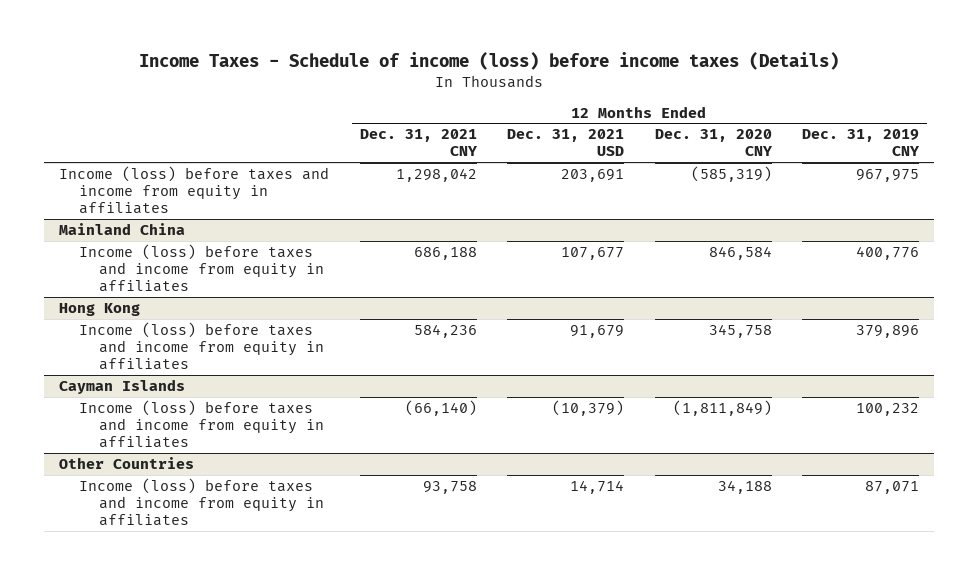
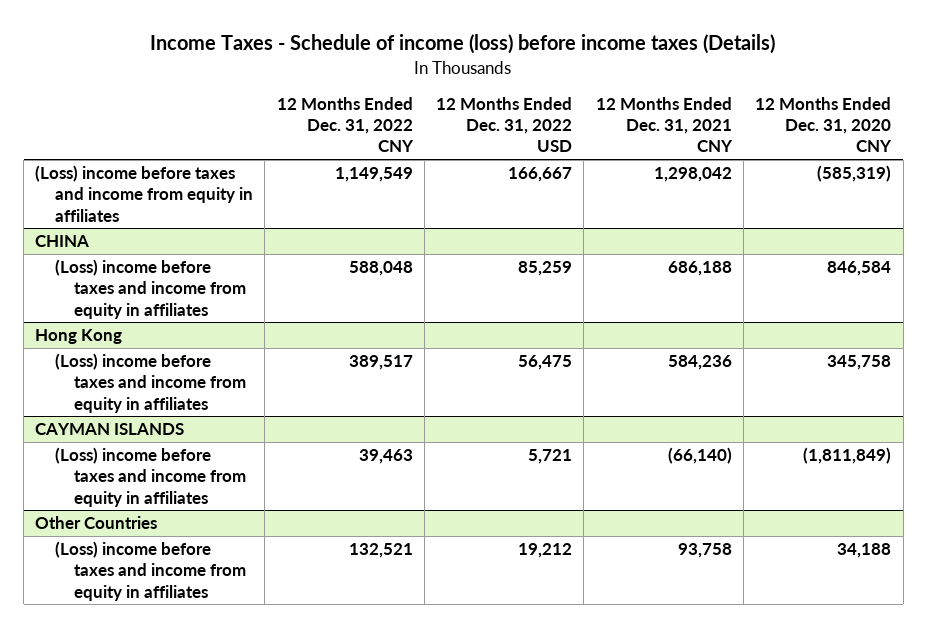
- | 12 Months Ended Dec. 31, 2021 CNY | 12 Months Ended Dec. 31, 2021 USD | 12 Months Ended Dec. 31, 2020 CNY | 12 Months Ended Dec. 31, 2019 CNY
+ | 12 Months Ended Dec. 31, 2022 CNY | 12 Months Ended Dec. 31, 2022 USD | 12 Months Ended Dec. 31, 2021 CNY | 12 Months Ended Dec. 31, 2020 CNY
- Income (loss) before taxes and income from equity in affiliates | 1,298,042 | 203,691 | (585,319) | 967,975
- Mainland China
- Income (loss) before taxes and income from equity in affiliates | 686,188 | 107,677 | 846,584 | 400,776
+ (Loss) income before taxes and income from equity in affiliates | 1,149,549 | 166,667 | 1,298,042 | (585,319)
+ CHINA
+ (Loss) income before taxes and income from equity in affiliates | 588,048 | 85,259 | 686,188 | 846,584
@ Hong Kong
- Income (loss) before taxes and income from equity in affiliates | 584,236 | 91,679 | 345,758 | 379,896
- Cayman Islands
- Income (loss) before taxes and income from equity in affiliates | (66,140) | (10,379) | (1,811,849) | 100,232
@ Hong Kong
+ (Loss) income before taxes and income from equity in affiliates | 389,517 | 56,475 | 584,236 | 345,758
+ CAYMAN ISLANDS
+ (Loss) income before taxes and income from equity in affiliates | 39,463 | 5,721 | (66,140) | (1,811,849)
@ Other Countries
- Income (loss) before taxes and income from equity in affiliates | 93,758 | 14,714 | 34,188 | 87,071
+ (Loss) income before taxes and income from equity in affiliates | 132,521 | 19,212 | 93,758 | 34,188

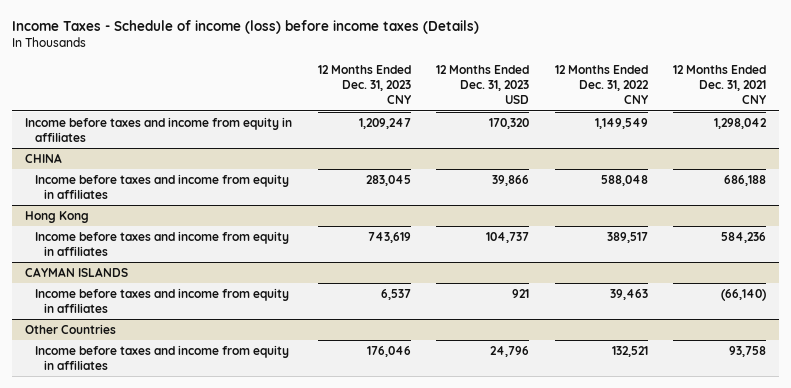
- | 12 Months Ended Dec. 31, 2022 CNY | 12 Months Ended Dec. 31, 2022 USD | 12 Months Ended Dec. 31, 2021 CNY | 12 Months Ended Dec. 31, 2020 CNY
+ | 12 Months Ended Dec. 31, 2023 CNY | 12 Months Ended Dec. 31, 2023 USD | 12 Months Ended Dec. 31, 2022 CNY | 12 Months Ended Dec. 31, 2021 CNY
- (Loss) income before taxes and income from equity in affiliates | 1,149,549 | 166,667 | 1,298,042 | (585,319)
+ Income before taxes and income from equity in affiliates | 1,209,247 | 170,320 | 1,149,549 | 1,298,042
@ CHINA
- (Loss) income before taxes and income from equity in affiliates | 588,048 | 85,259 | 686,188 | 846,584
+ Income before taxes and income from equity in affiliates | 283,045 | 39,866 | 588,048 | 686,188
@ Hong Kong
- (Loss) income before taxes and income from equity in affiliates | 389,517 | 56,475 | 584,236 | 345,758
+ Income before taxes and income from equity in affiliates | 743,619 | 104,737 | 389,517 | 584,236
@ CAYMAN ISLANDS
- (Loss) income before taxes and income from equity in affiliates | 39,463 | 5,721 | (66,140) | (1,811,849)
+ Income before taxes and income from equity in affiliates | 6,537 | 921 | 39,463 | (66,140)
@ Other Countries
- (Loss) income before taxes and income from equity in affiliates | 132,521 | 19,212 | 93,758 | 34,188
+ Income before taxes and income from equity in affiliates | 176,046 | 24,796 | 132,521 | 93,758

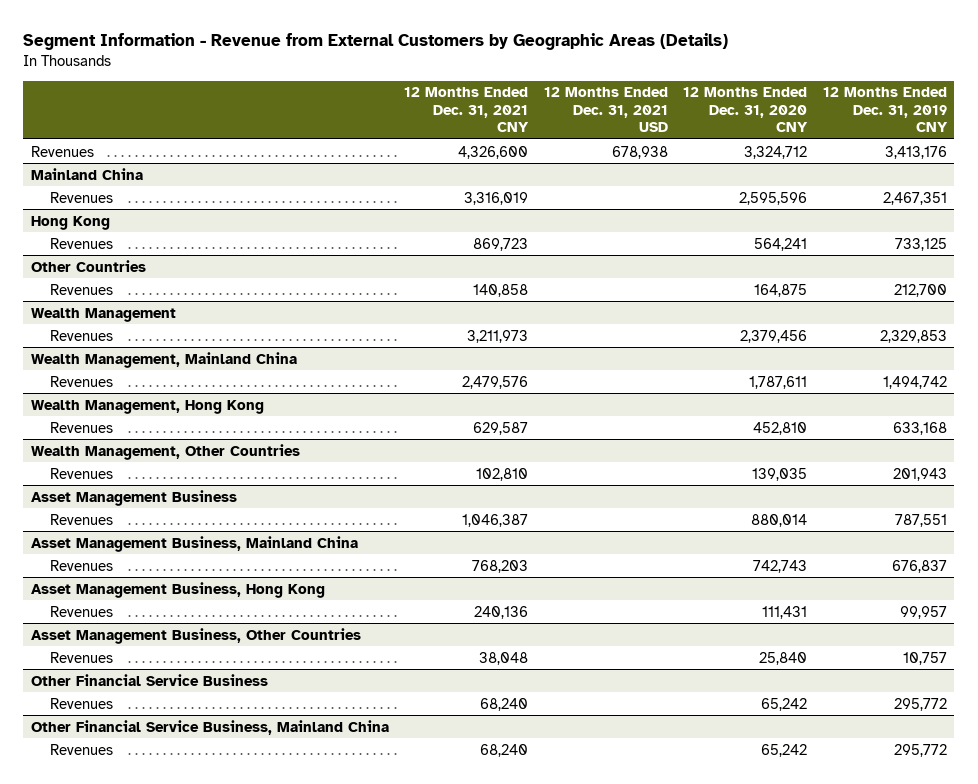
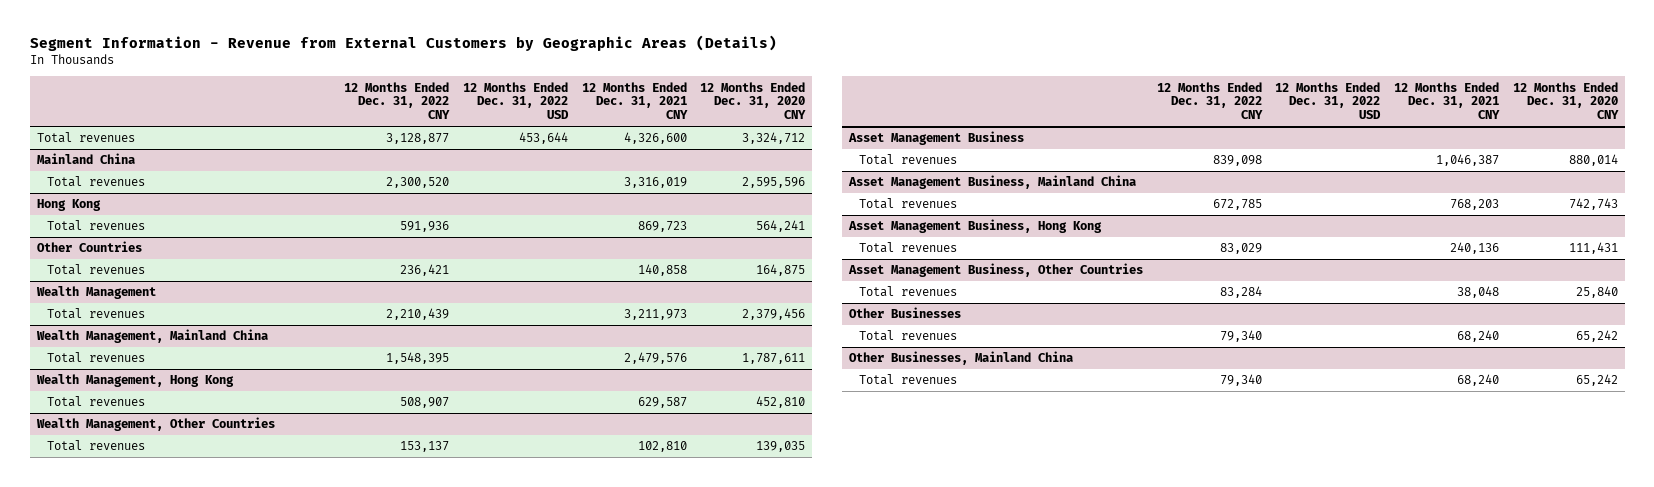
- | 12 Months Ended Dec. 31, 2021 CNY | 12 Months Ended Dec. 31, 2021 USD | 12 Months Ended Dec. 31, 2020 CNY | 12 Months Ended Dec. 31, 2019 CNY
+ | 12 Months Ended Dec. 31, 2022 CNY | 12 Months Ended Dec. 31, 2022 USD | 12 Months Ended Dec. 31, 2021 CNY | 12 Months Ended Dec. 31, 2020 CNY
- Revenues | 4,326,600 | 678,938 | 3,324,712 | 3,413,176
+ Total revenues | 3,128,877 | 453,644 | 4,326,600 | 3,324,712
@ Mainland China
- Revenues | 3,316,019 | | 2,595,596 | 2,467,351
+ Total revenues | 2,300,520 | | 3,316,019 | 2,595,596
@ Hong Kong
- Revenues | 869,723 | | 564,241 | 733,125
+ Total revenues | 591,936 | | 869,723 | 564,241
@ Other Countries
- Revenues | 140,858 | | 164,875 | 212,700
+ Total revenues | 236,421 | | 140,858 | 164,875
@ Wealth Management
- Revenues | 3,211,973 | | 2,379,456 | 2,329,853
+ Total revenues | 2,210,439 | | 3,211,973 | 2,379,456
@ Wealth Management, Mainland China
- Revenues | 2,479,576 | | 1,787,611 | 1,494,742
+ Total revenues | 1,548,395 | | 2,479,576 | 1,787,611
@ Wealth Management, Hong Kong
- Revenues | 629,587 | | 452,810 | 633,168
+ Total revenues | 508,907 | | 629,587 | 452,810
@ Wealth Management, Other Countries
- Revenues | 102,810 | | 139,035 | 201,943
+ Total revenues | 153,137 | | 102,810 | 139,035
@ Asset Management Business
- Revenues | 1,046,387 | | 880,014 | 787,551
+ Total revenues | 839,098 | | 1,046,387 | 880,014
@ Asset Management Business, Mainland China
- Revenues | 768,203 | | 742,743 | 676,837
+ Total revenues | 672,785 | | 768,203 | 742,743
@ Asset Management Business, Hong Kong
- Revenues | 240,136 | | 111,431 | 99,957
+ Total revenues | 83,029 | | 240,136 | 111,431
@ Asset Management Business, Other Countries
- Revenues | 38,048 | | 25,840 | 10,757
- Other Financial Service Business
- Revenues | 68,240 | | 65,242 | 295,772
- Other Financial Service Business, Mainland China
- Revenues | 68,240 | | 65,242 | 295,772
@ Asset Management Business, Other Countries
+ Total revenues | 83,284 | | 38,048 | 25,840
+ Other Businesses
+ Total revenues | 79,340 | | 68,240 | 65,242
+ Other Businesses, Mainland China
+ Total revenues | 79,340 | | 68,240 | 65,242

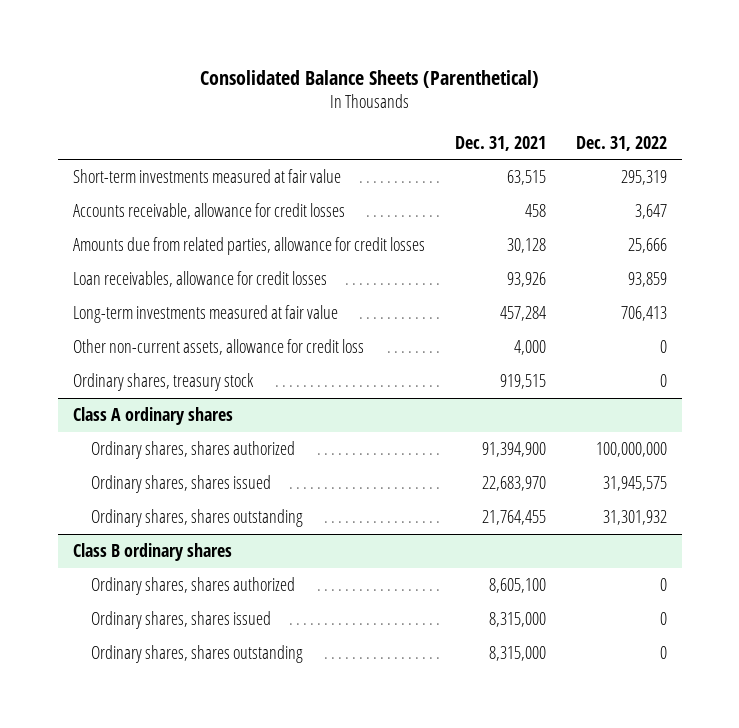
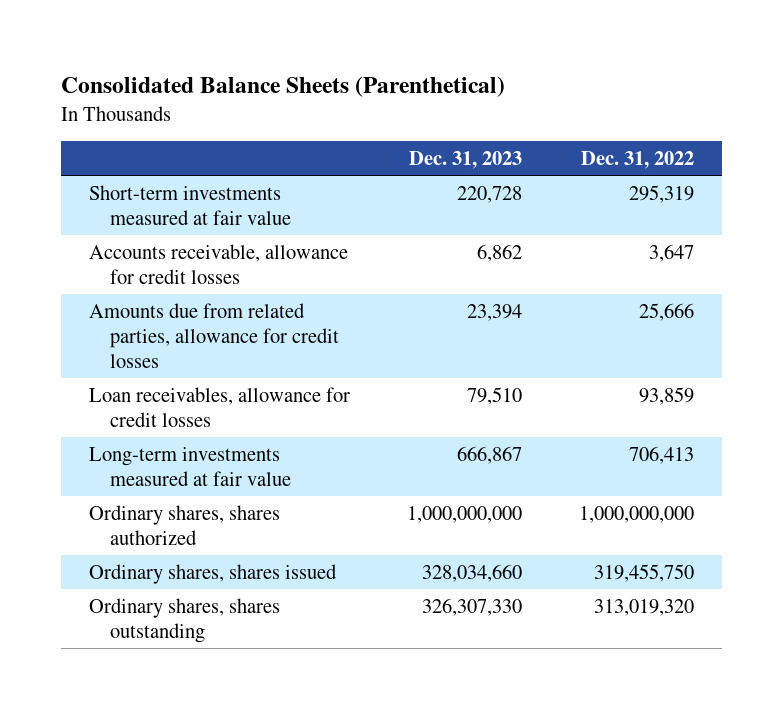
- | Dec. 31, 2021 | Dec. 31, 2022
+ | Dec. 31, 2023 | Dec. 31, 2022
- Other non-current assets, allowance for credit loss | 4,000 | 0
- Ordinary shares, treasury stock | 919,515 | 0
- Class A ordinary shares
- Ordinary shares, shares authorized | 91,394,900 | 100,000,000
- Ordinary shares, shares issued | 22,683,970 | 31,945,575
- Ordinary shares, shares outstanding | 21,764,455 | 31,301,932
- Class B ordinary shares
- Ordinary shares, shares authorized | 8,605,100 | 0
- Ordinary shares, shares issued | 8,315,000 | 0
- Ordinary shares, shares outstanding | 8,315,000 | 0
+ Ordinary shares, shares authorized | 1,000,000,000 | 1,000,000,000
+ Ordinary shares, shares issued | 328,034,660 | 319,455,750
+ Ordinary shares, shares outstanding | 326,307,330 | 313,019,320

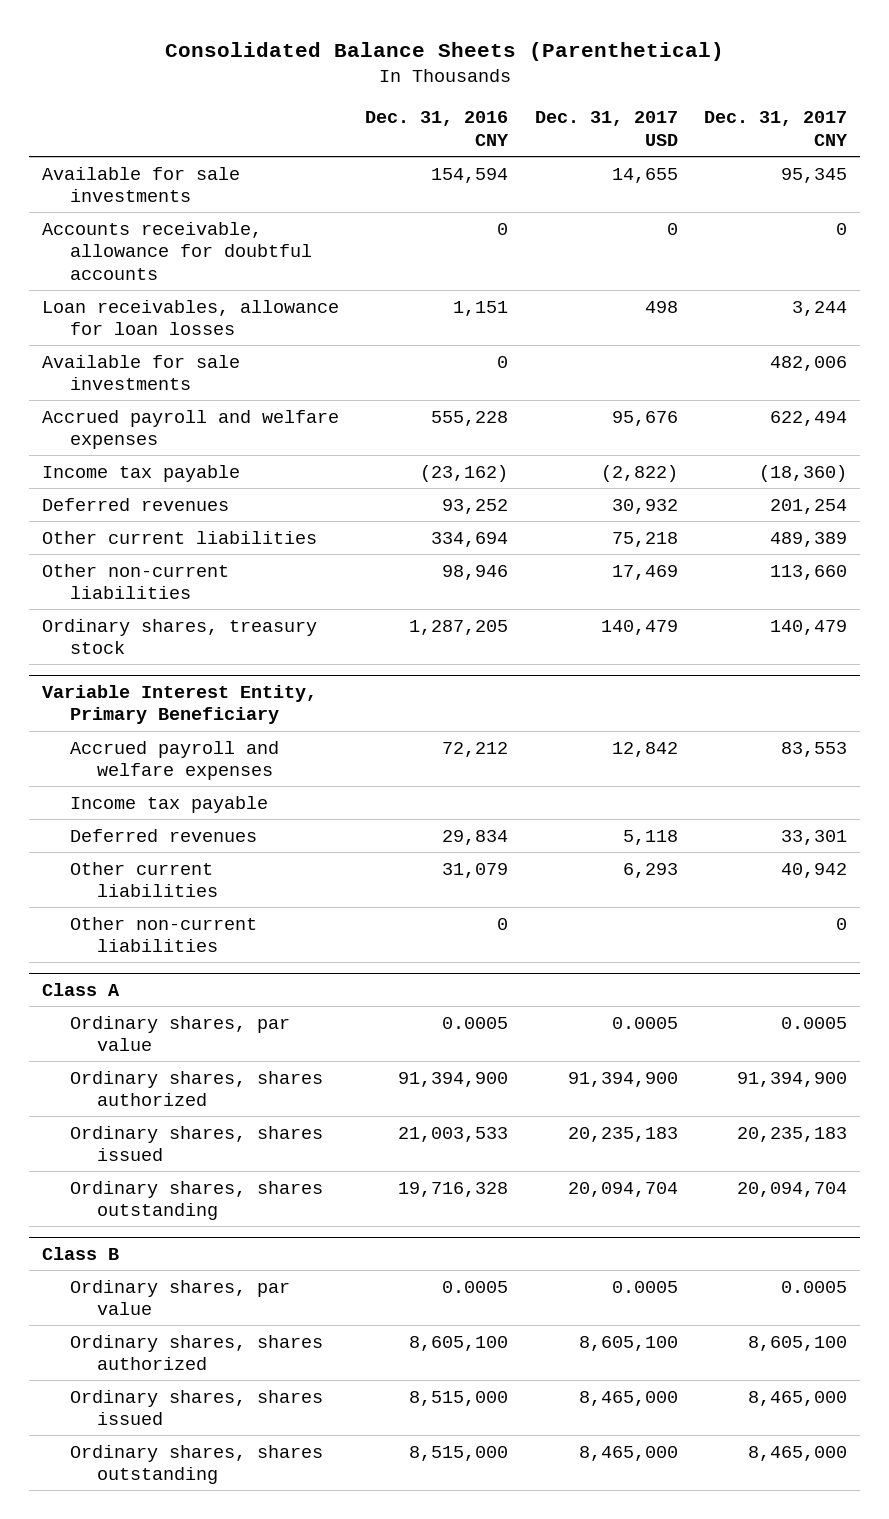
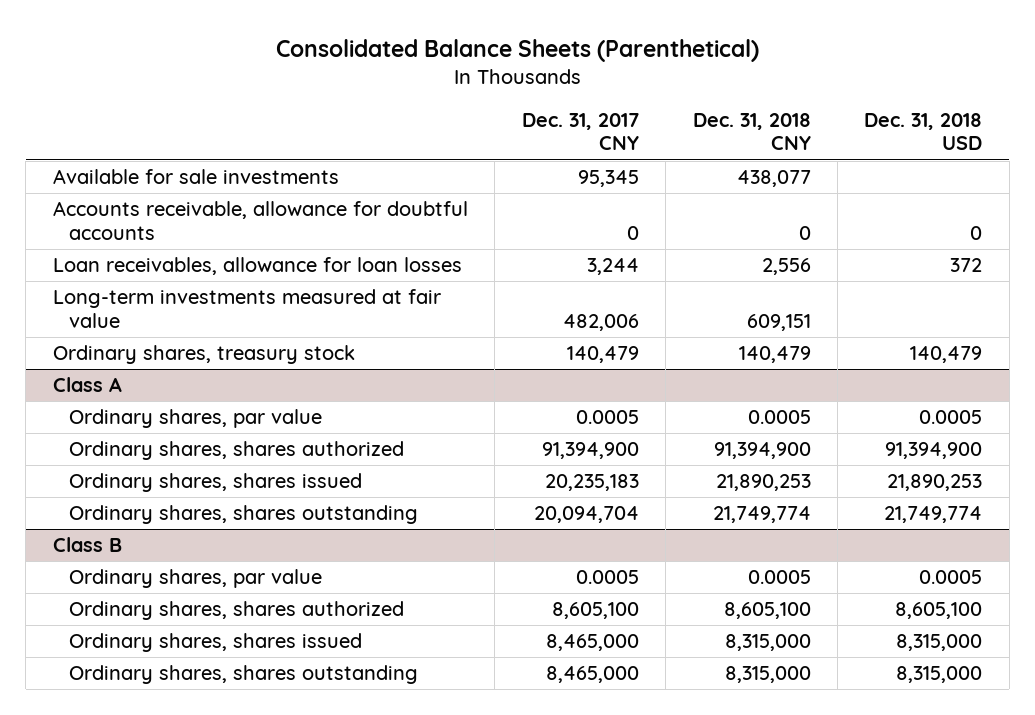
- | Dec. 31, 2016 CNY | Dec. 31, 2017 USD | Dec. 31, 2017 CNY
+ | Dec. 31, 2017 CNY | Dec. 31, 2018 CNY | Dec. 31, 2018 USD
- Available for sale investments | 0 | | 482,006
- Accrued payroll and welfare expenses | 555,228 | 95,676 | 622,494
- Income tax payable | (23,162) | (2,822) | (18,360)
- Deferred revenues | 93,252 | 30,932 | 201,254
- Other current liabilities | 334,694 | 75,218 | 489,389
- Other non-current liabilities | 98,946 | 17,469 | 113,660
+ Long-term investments measured at fair value | 482,006 | 609,151 |
- Variable Interest Entity, Primary Beneficiary
- Accrued payroll and welfare expenses | 72,212 | 12,842 | 83,553
- Income tax payable
- Deferred revenues | 29,834 | 5,118 | 33,301
- Other current liabilities | 31,079 | 6,293 | 40,942
- Other non-current liabilities | 0 | | 0

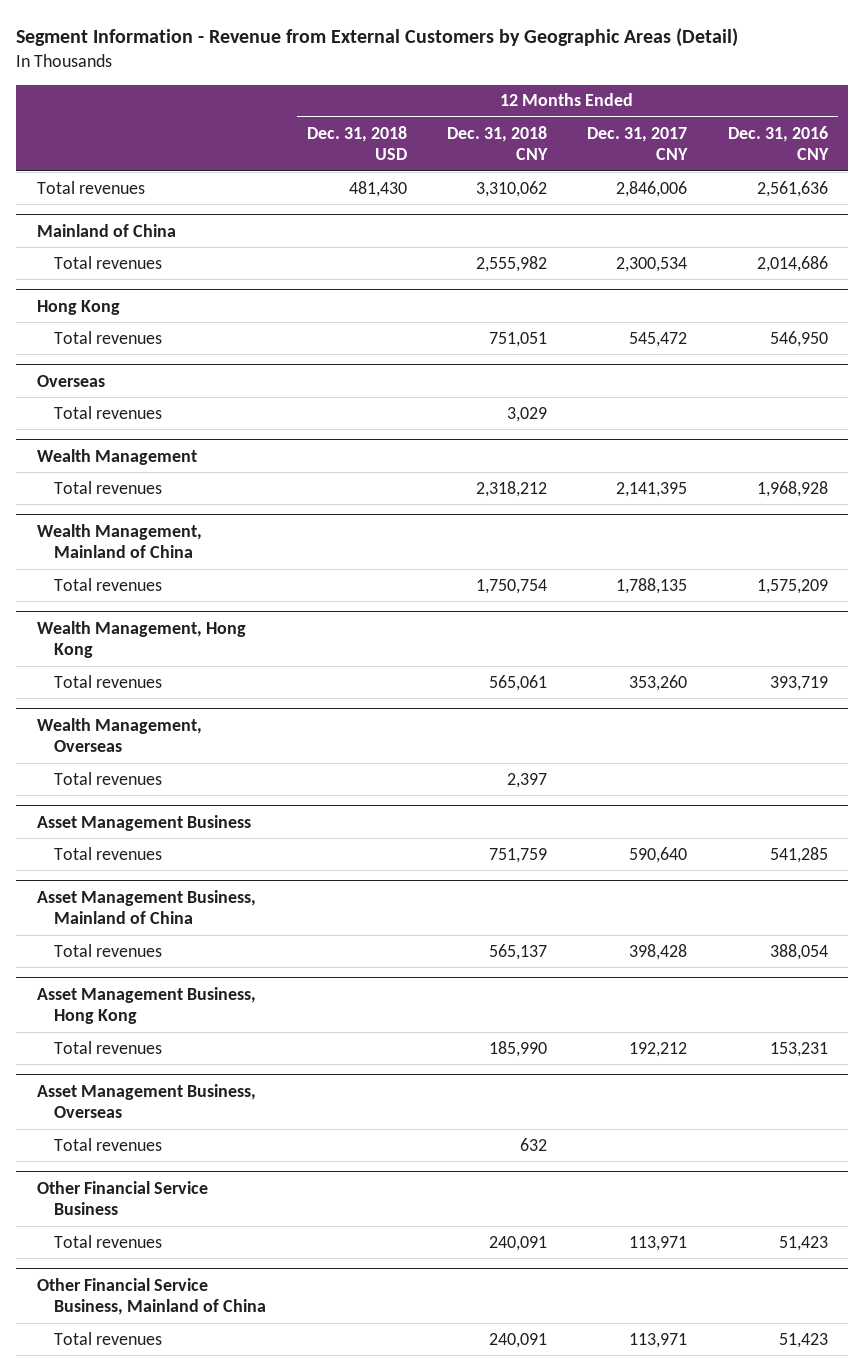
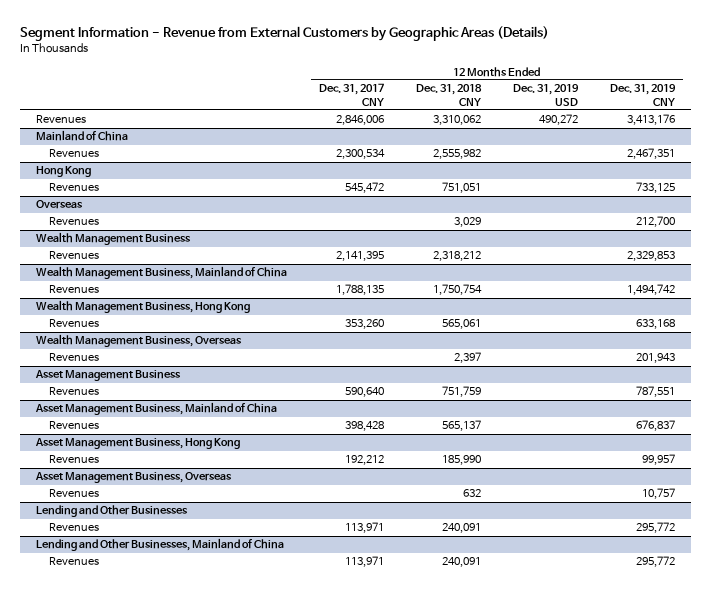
- Segment Information - Revenue from External Customers by Geographic Areas (Detail)
+ Segment Information - Revenue from External Customers by Geographic Areas (Details)
- | 12 Months Ended Dec. 31, 2018 USD | 12 Months Ended Dec. 31, 2018 CNY | 12 Months Ended Dec. 31, 2017 CNY | 12 Months Ended Dec. 31, 2016 CNY
+ | 12 Months Ended Dec. 31, 2017 CNY | 12 Months Ended Dec. 31, 2018 CNY | 12 Months Ended Dec. 31, 2019 USD | 12 Months Ended Dec. 31, 2019 CNY
- Total revenues | 481,430 | 3,310,062 | 2,846,006 | 2,561,636
+ Revenues | 2,846,006 | 3,310,062 | 490,272 | 3,413,176
@ Mainland of China
- Total revenues | | 2,555,982 | 2,300,534 | 2,014,686
+ Revenues | 2,300,534 | 2,555,982 | | 2,467,351
@ Hong Kong
- Total revenues | | 751,051 | 545,472 | 546,950
+ Revenues | 545,472 | 751,051 | | 733,125
@ Overseas
- Total revenues | | 3,029 | |
- Wealth Management
- Total revenues | | 2,318,212 | 2,141,395 | 1,968,928
- Wealth Management, Mainland of China
- Total revenues | | 1,750,754 | 1,788,135 | 1,575,209
- Wealth Management, Hong Kong
- Total revenues | | 565,061 | 353,260 | 393,719
- Wealth Management, Overseas
- Total revenues | | 2,397 | |
@ Overseas
+ Revenues | | 3,029 | | 212,700
+ Wealth Management Business
+ Revenues | 2,141,395 | 2,318,212 | | 2,329,853
+ Wealth Management Business, Mainland of China
+ Revenues | 1,788,135 | 1,750,754 | | 1,494,742
+ Wealth Management Business, Hong Kong
+ Revenues | 353,260 | 565,061 | | 633,168
+ Wealth Management Business, Overseas
+ Revenues | | 2,397 | | 201,943
@ Asset Management Business
- Total revenues | | 751,759 | 590,640 | 541,285
+ Revenues | 590,640 | 751,759 | | 787,551
@ Asset Management Business, Mainland of China
- Total revenues | | 565,137 | 398,428 | 388,054
+ Revenues | 398,428 | 565,137 | | 676,837
@ Asset Management Business, Hong Kong
- Total revenues | | 185,990 | 192,212 | 153,231
+ Revenues | 192,212 | 185,990 | | 99,957
@ Asset Management Business, Overseas
- Total revenues | | 632 | |
- Other Financial Service Business
- Total revenues | | 240,091 | 113,971 | 51,423
- Other Financial Service Business, Mainland of China
- Total revenues | | 240,091 | 113,971 | 51,423
@ Asset Management Business, Overseas
+ Revenues | | 632 | | 10,757
+ Lending and Other Businesses
+ Revenues | 113,971 | 240,091 | | 295,772
+ Lending and Other Businesses, Mainland of China
+ Revenues | 113,971 | 240,091 | | 295,772

